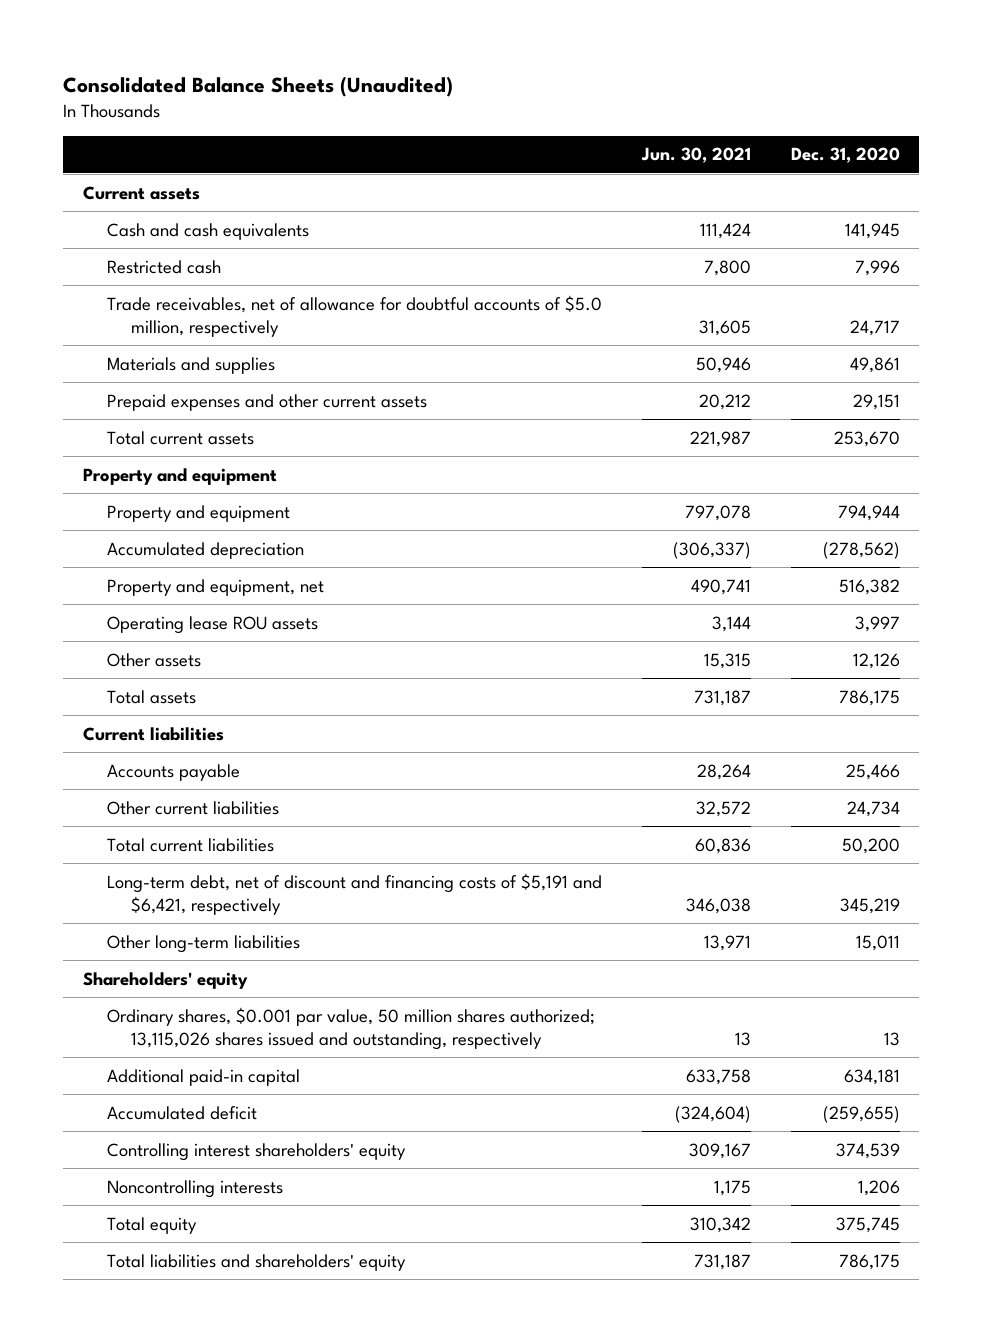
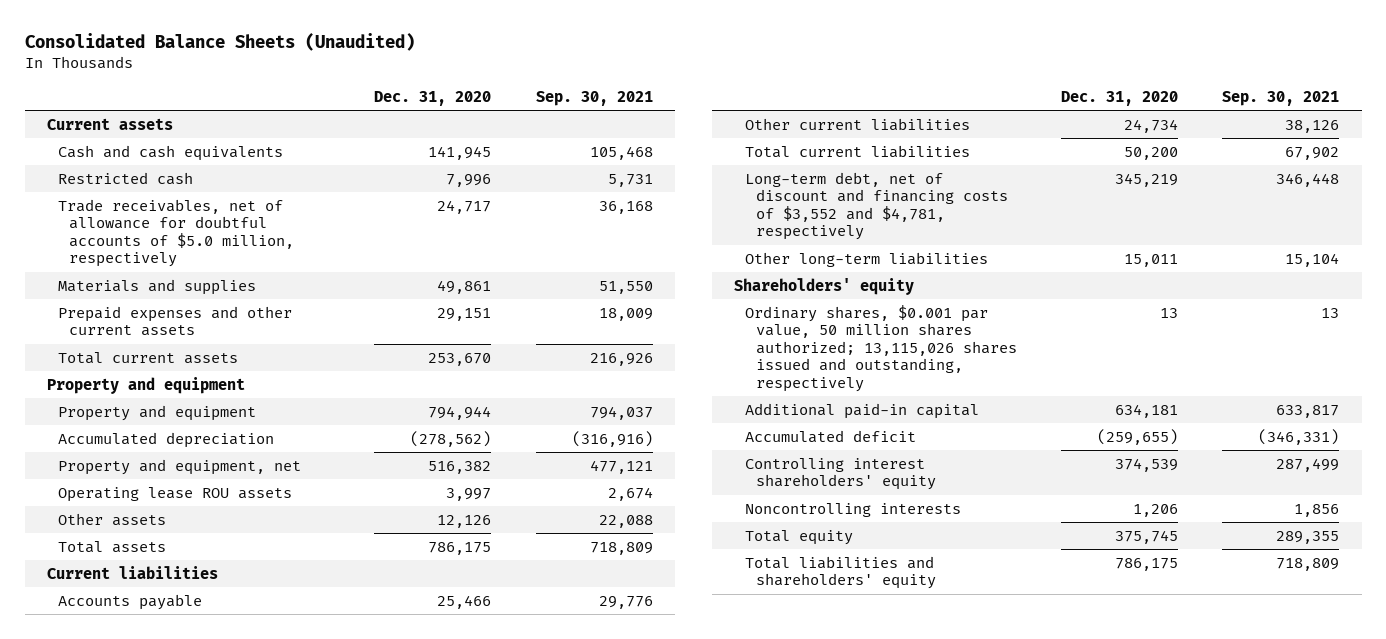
- | Jun. 30, 2021 | Dec. 31, 2020
+ | Dec. 31, 2020 | Sep. 30, 2021
- Long-term debt, net of discount and financing costs of $5,191 and $6,421, respectively | 346,038 | 345,219
+ Long-term debt, net of discount and financing costs of $3,552 and $4,781, respectively | 345,219 | 346,448

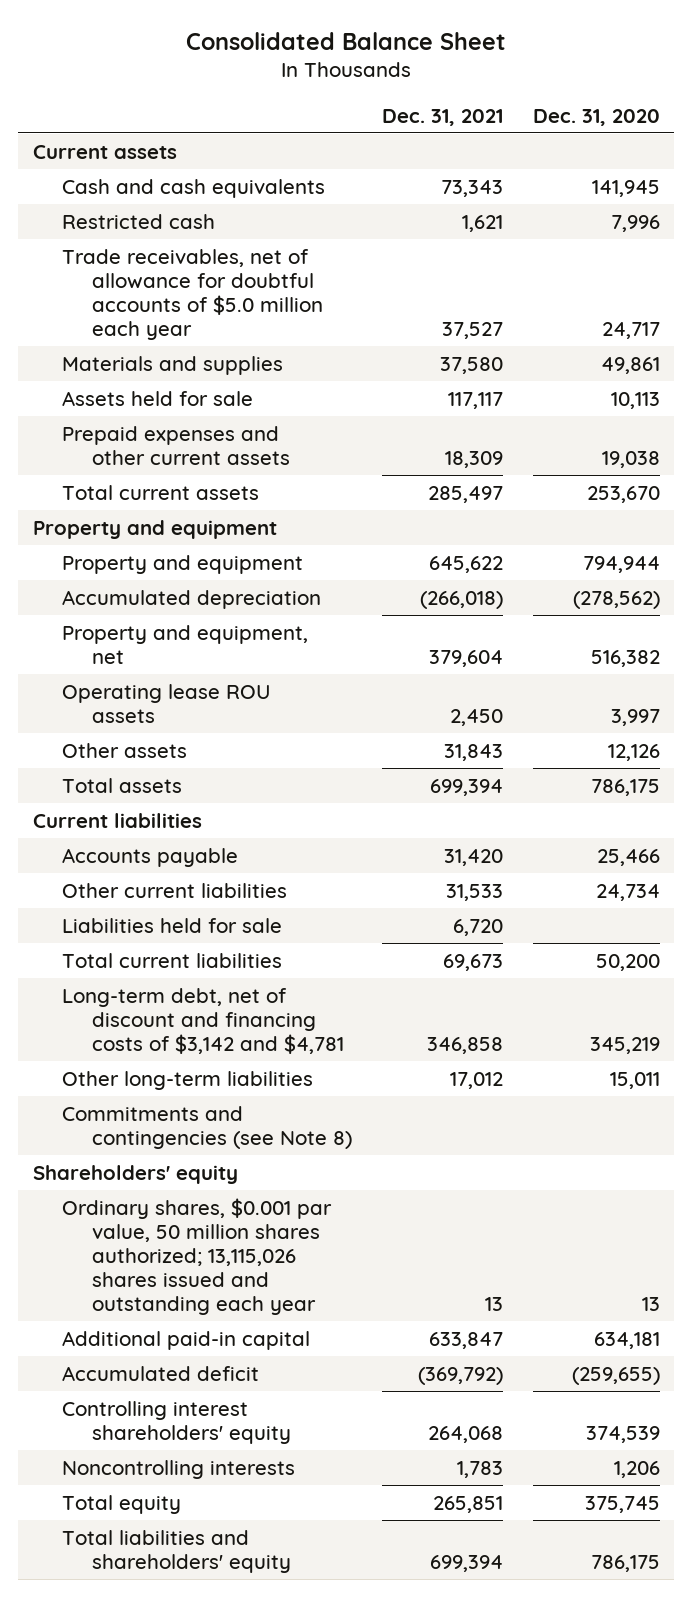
- Consolidated Balance Sheets (Unaudited)
+ Consolidated Balance Sheet
- | Dec. 31, 2020 | Sep. 30, 2021
+ | Dec. 31, 2021 | Dec. 31, 2020
- Trade receivables, net of allowance for doubtful accounts of $5.0 million, respectively | 24,717 | 36,168
+ Trade receivables, net of allowance for doubtful accounts of $5.0 million each year | 37,527 | 24,717
- Prepaid expenses and other current assets | 29,151 | 18,009
+ Assets held for sale | 117,117 | 10,113
+ Prepaid expenses and other current assets | 18,309 | 19,038
+ Liabilities held for sale | 6,720 |
- Long-term debt, net of discount and financing costs of $3,552 and $4,781, respectively | 345,219 | 346,448
+ Long-term debt, net of discount and financing costs of $3,142 and $4,781 | 346,858 | 345,219
+ Commitments and contingencies (see Note 8)
- Ordinary shares, $0.001 par value, 50 million shares authorized; 13,115,026 shares issued and outstanding, respectively | 13 | 13
+ Ordinary shares, $0.001 par value, 50 million shares authorized; 13,115,026 shares issued and outstanding each year | 13 | 13

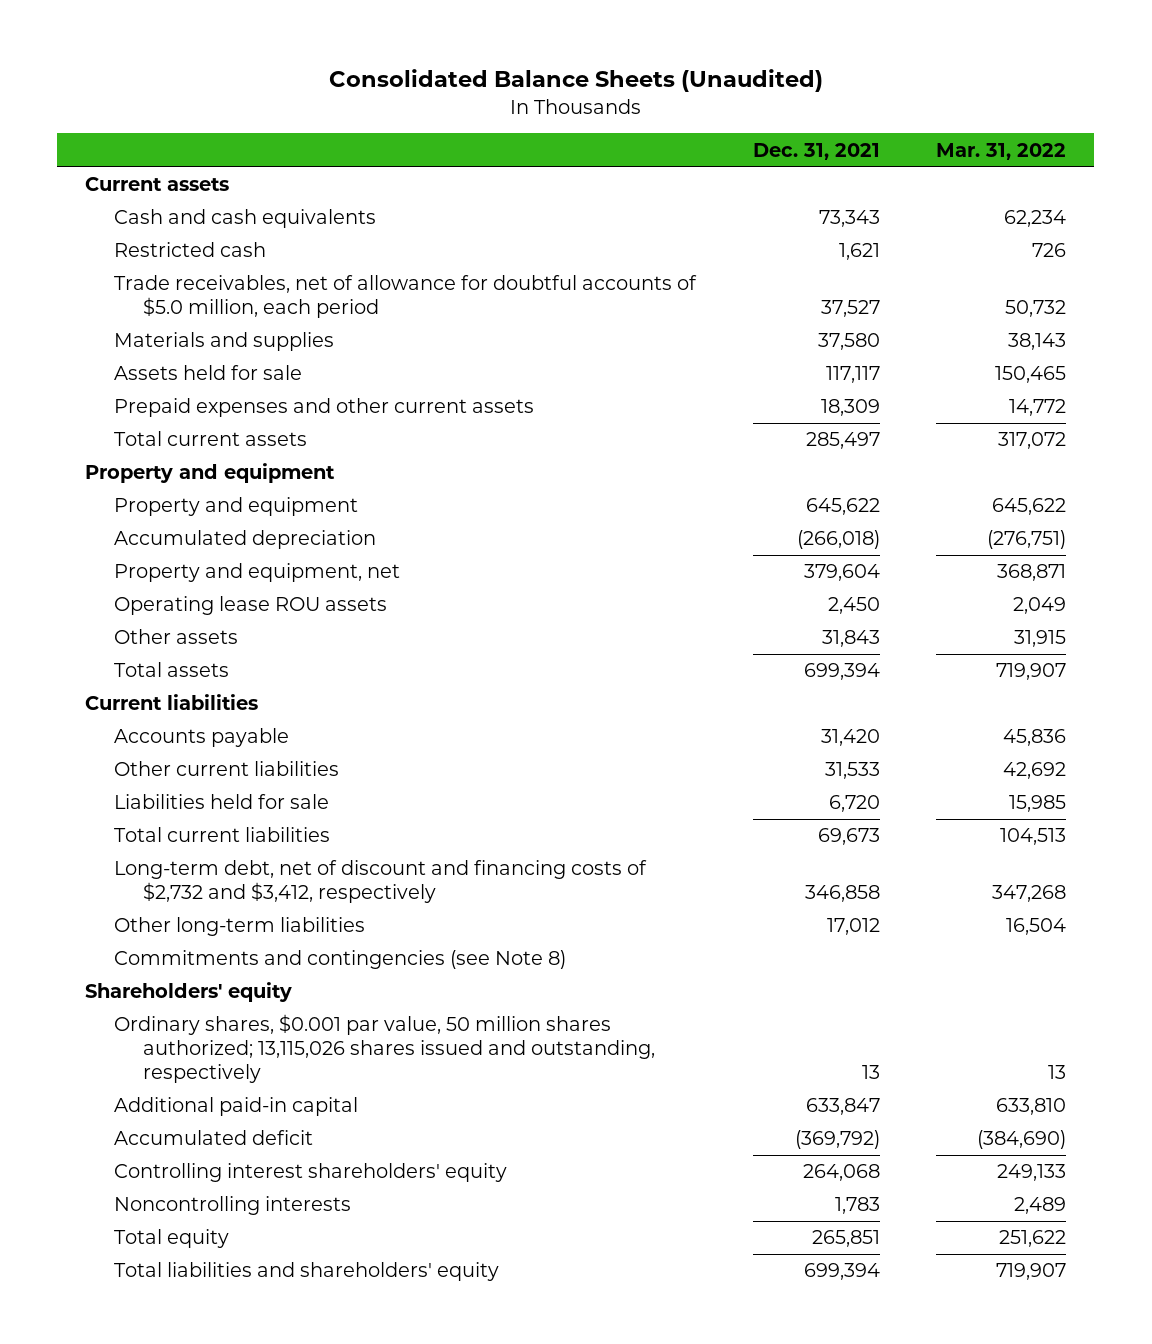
- Consolidated Balance Sheet
+ Consolidated Balance Sheets (Unaudited)
- | Dec. 31, 2021 | Dec. 31, 2020
+ | Dec. 31, 2021 | Mar. 31, 2022
- Trade receivables, net of allowance for doubtful accounts of $5.0 million each year | 37,527 | 24,717
+ Trade receivables, net of allowance for doubtful accounts of $5.0 million, each period | 37,527 | 50,732
- Long-term debt, net of discount and financing costs of $3,142 and $4,781 | 346,858 | 345,219
+ Long-term debt, net of discount and financing costs of $2,732 and $3,412, respectively | 346,858 | 347,268
- Ordinary shares, $0.001 par value, 50 million shares authorized; 13,115,026 shares issued and outstanding each year | 13 | 13
+ Ordinary shares, $0.001 par value, 50 million shares authorized; 13,115,026 shares issued and outstanding, respectively | 13 | 13

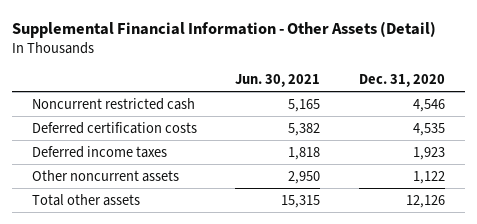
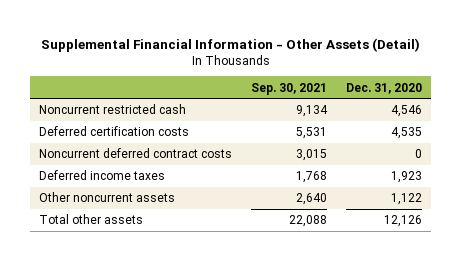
- | Jun. 30, 2021 | Dec. 31, 2020
+ | Sep. 30, 2021 | Dec. 31, 2020
+ Noncurrent deferred contract costs | 3,015 | 0

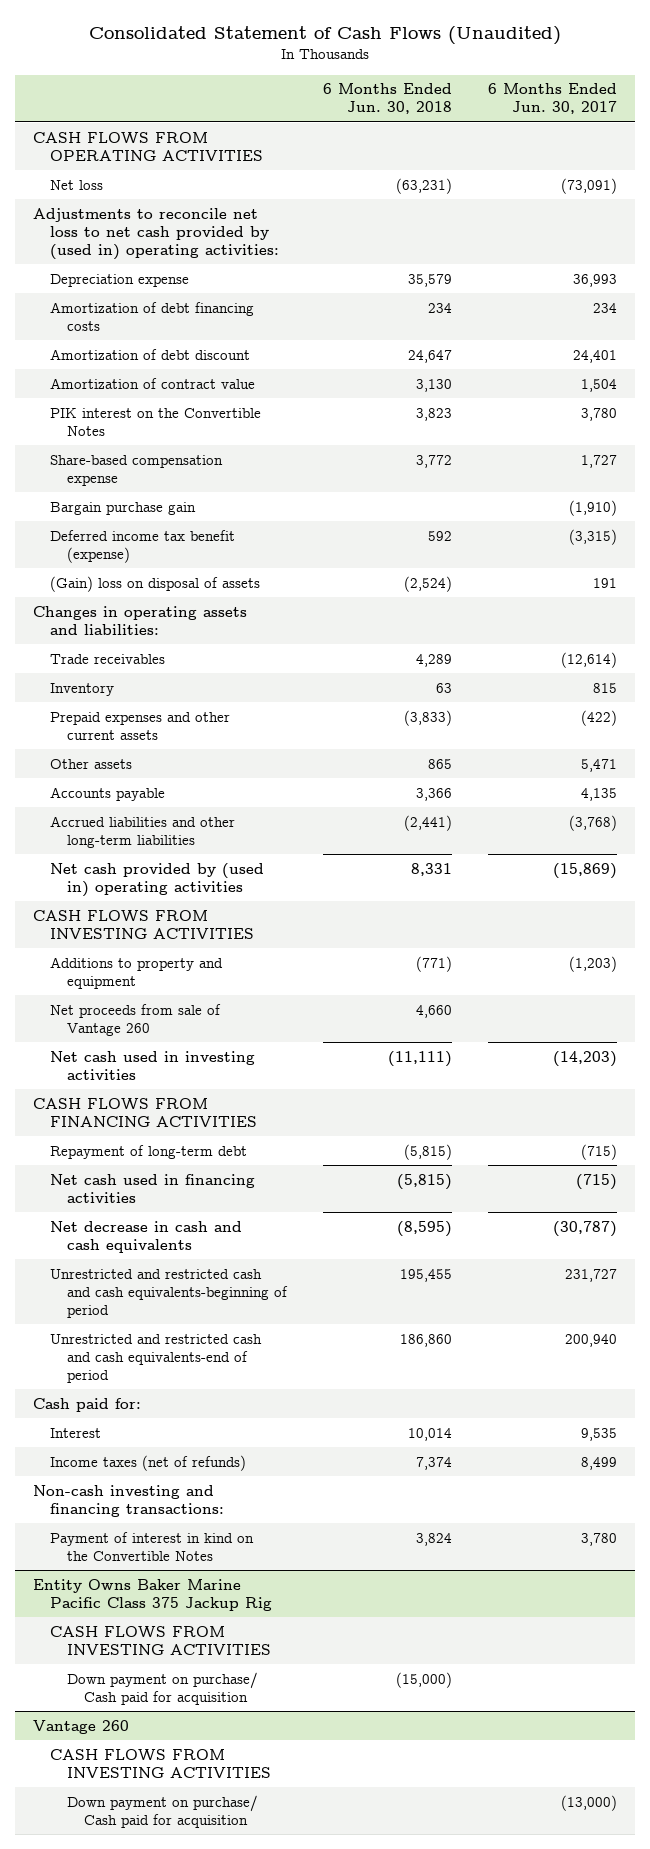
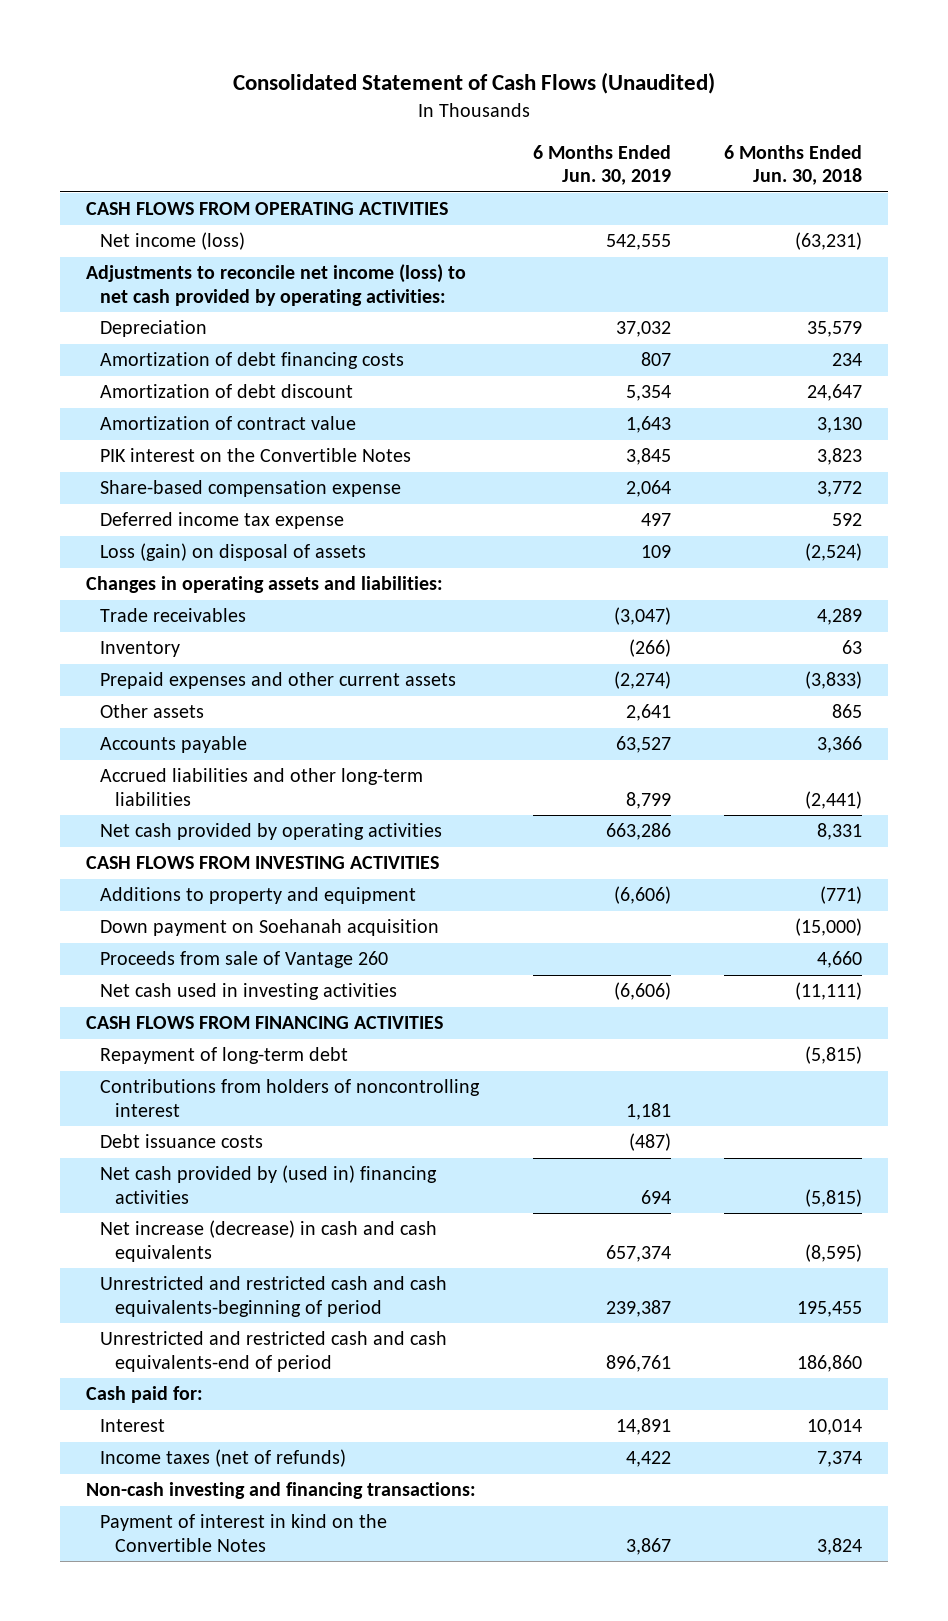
- | 6 Months Ended Jun. 30, 2018 | 6 Months Ended Jun. 30, 2017
+ | 6 Months Ended Jun. 30, 2019 | 6 Months Ended Jun. 30, 2018
- Net loss | (63,231) | (73,091)
- Adjustments to reconcile net loss to net cash provided by (used in) operating activities:
- Depreciation expense | 35,579 | 36,993
+ Net income (loss) | 542,555 | (63,231)
+ Adjustments to reconcile net income (loss) to net cash provided by operating activities:
+ Depreciation | 37,032 | 35,579
- Bargain purchase gain | | (1,910)
- Deferred income tax benefit (expense) | 592 | (3,315)
- (Gain) loss on disposal of assets | (2,524) | 191
+ Deferred income tax expense | 497 | 592
+ Loss (gain) on disposal of assets | 109 | (2,524)
- Net cash provided by (used in) operating activities | 8,331 | (15,869)
+ Net cash provided by operating activities | 663,286 | 8,331
- Net proceeds from sale of Vantage 260 | 4,660 |
+ Down payment on Soehanah acquisition | | (15,000)
+ Proceeds from sale of Vantage 260 | | 4,660
- Net cash used in financing activities | (5,815) | (715)
- Net decrease in cash and cash equivalents | (8,595) | (30,787)
+ Contributions from holders of noncontrolling interest | 1,181 |
+ Debt issuance costs | (487) |
+ Net cash provided by (used in) financing activities | 694 | (5,815)
+ Net increase (decrease) in cash and cash equivalents | 657,374 | (8,595)
- Entity Owns Baker Marine Pacific Class 375 Jackup Rig
- CASH FLOWS FROM INVESTING ACTIVITIES
- Down payment on purchase/ Cash paid for acquisition | (15,000) |
- Vantage 260
- CASH FLOWS FROM INVESTING ACTIVITIES
- Down payment on purchase/ Cash paid for acquisition | | (13,000)

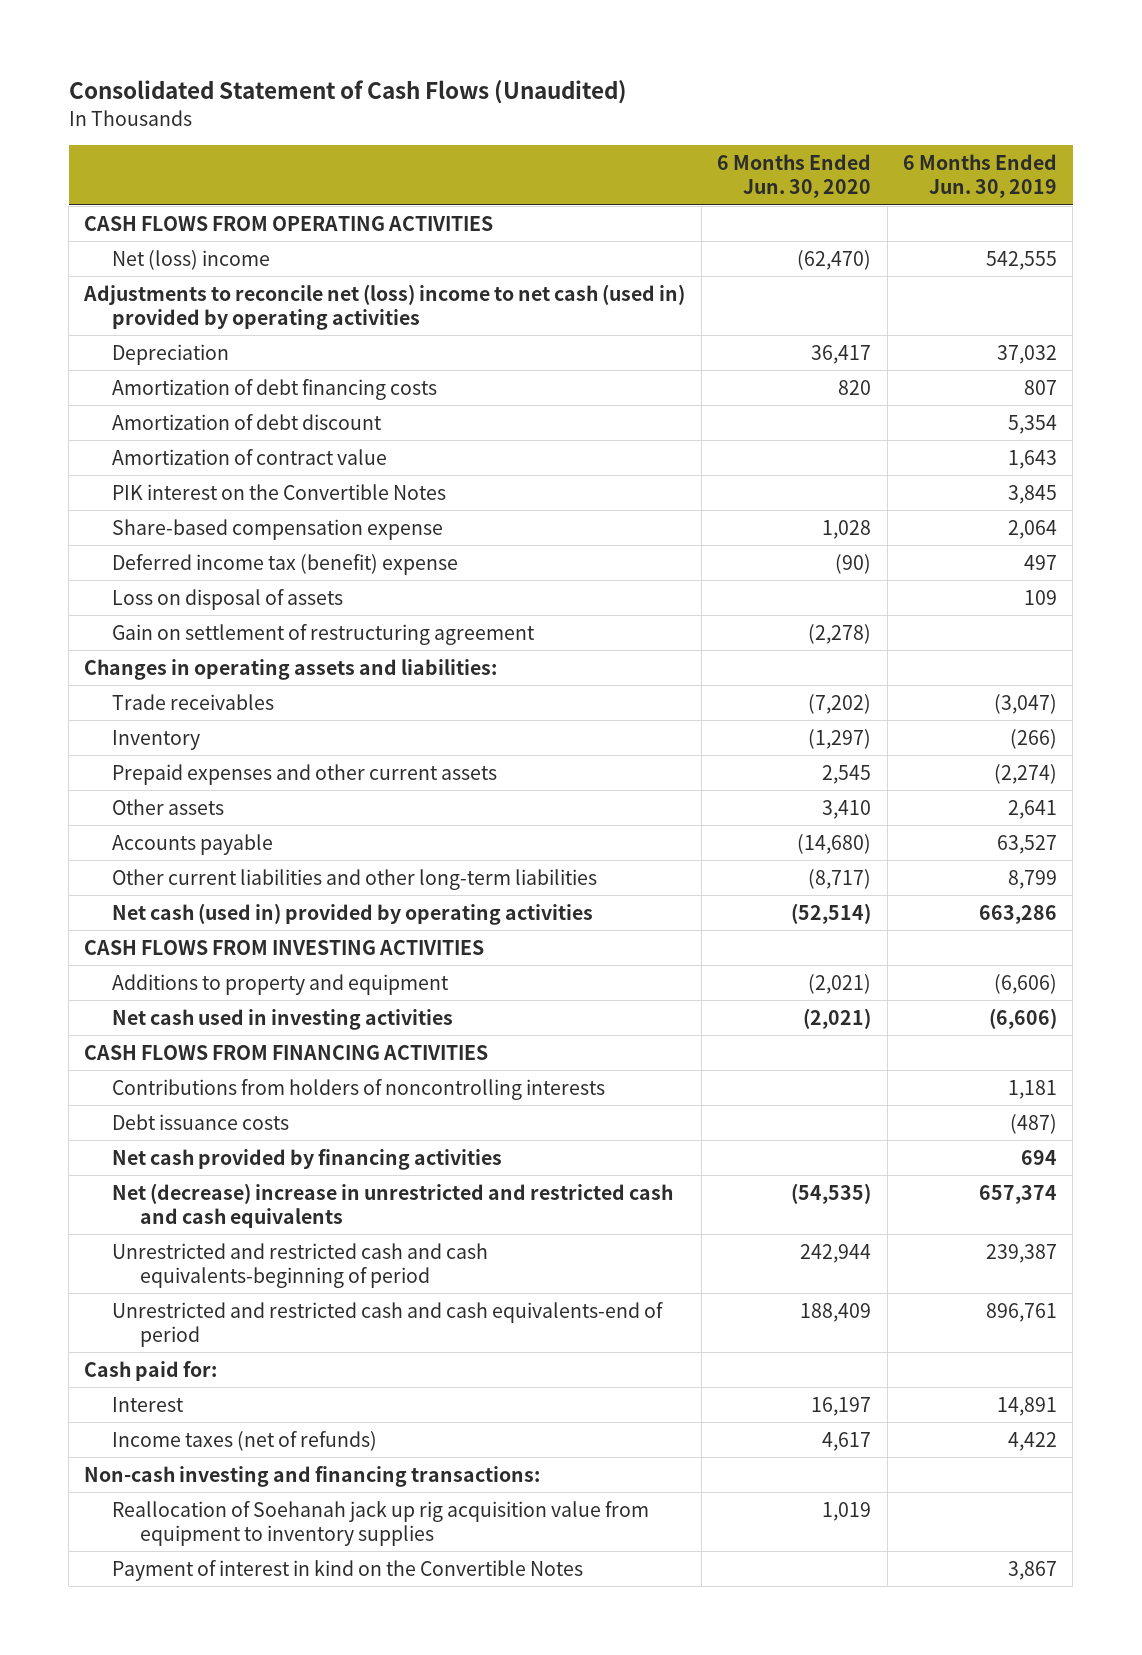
- | 6 Months Ended Jun. 30, 2019 | 6 Months Ended Jun. 30, 2018
+ | 6 Months Ended Jun. 30, 2020 | 6 Months Ended Jun. 30, 2019
- Net income (loss) | 542,555 | (63,231)
- Adjustments to reconcile net income (loss) to net cash provided by operating activities:
+ Net (loss) income | (62,470) | 542,555
+ Adjustments to reconcile net (loss) income to net cash (used in) provided by operating activities
- Deferred income tax expense | 497 | 592
- Loss (gain) on disposal of assets | 109 | (2,524)
+ Deferred income tax (benefit) expense | (90) | 497
+ Loss on disposal of assets | | 109
+ Gain on settlement of restructuring agreement | (2,278) |
- Accrued liabilities and other long-term liabilities | 8,799 | (2,441)
- Net cash provided by operating activities | 663,286 | 8,331
+ Other current liabilities and other long-term liabilities | (8,717) | 8,799
+ Net cash (used in) provided by operating activities | (52,514) | 663,286
- Down payment on Soehanah acquisition | | (15,000)
- Proceeds from sale of Vantage 260 | | 4,660
- Repayment of long-term debt | | (5,815)
- Contributions from holders of noncontrolling interest | 1,181 |
+ Contributions from holders of noncontrolling interests | | 1,181
- Net cash provided by (used in) financing activities | 694 | (5,815)
- Net increase (decrease) in cash and cash equivalents | 657,374 | (8,595)
+ Net cash provided by financing activities | | 694
+ Net (decrease) increase in unrestricted and restricted cash and cash equivalents | (54,535) | 657,374
+ Reallocation of Soehanah jack up rig acquisition value from equipment to inventory supplies | 1,019 |

